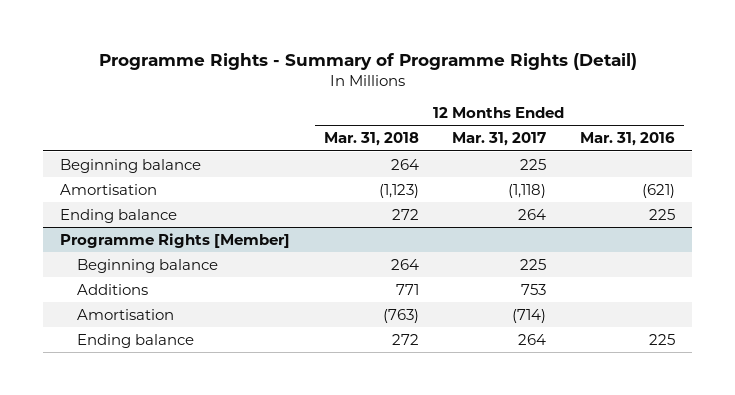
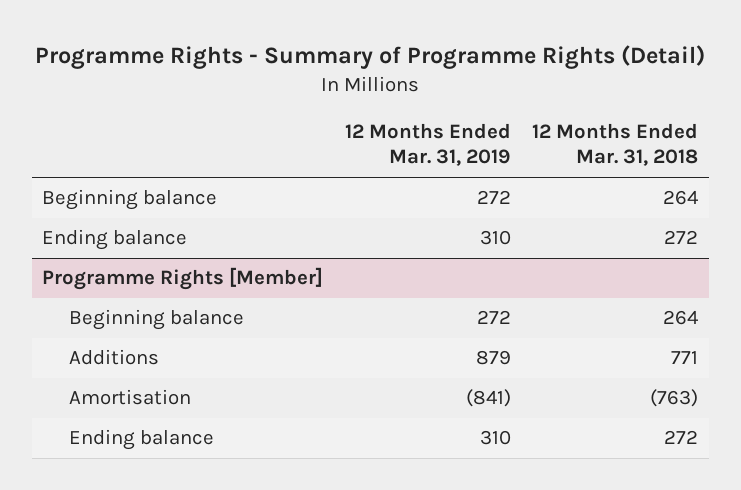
- | 12 Months Ended Mar. 31, 2018 | 12 Months Ended Mar. 31, 2017 | 12 Months Ended Mar. 31, 2016
+ | 12 Months Ended Mar. 31, 2019 | 12 Months Ended Mar. 31, 2018
- Amortisation | (1,123) | (1,118) | (621)

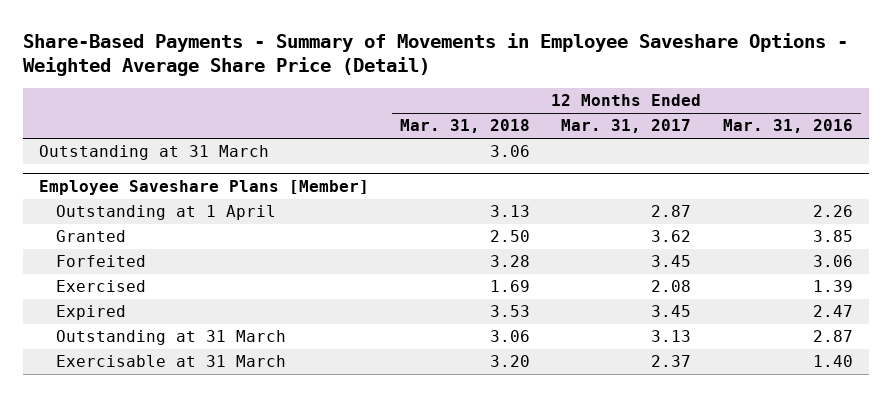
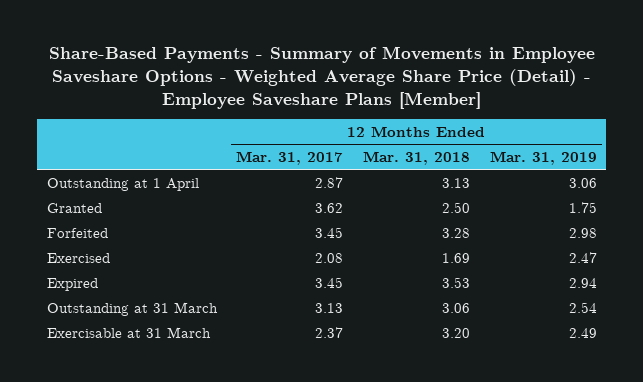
- Share-Based Payments - Summary of Movements in Employee Saveshare Options - Weighted Average Share Price (Detail)
+ Share-Based Payments - Summary of Movements in Employee Saveshare Options - Weighted Average Share Price (Detail) - Employee Saveshare Plans [Member]
- | 12 Months Ended Mar. 31, 2018 | 12 Months Ended Mar. 31, 2017 | 12 Months Ended Mar. 31, 2016
+ | 12 Months Ended Mar. 31, 2017 | 12 Months Ended Mar. 31, 2018 | 12 Months Ended Mar. 31, 2019
- Outstanding at 31 March | 3.06 | |
- Employee Saveshare Plans [Member]

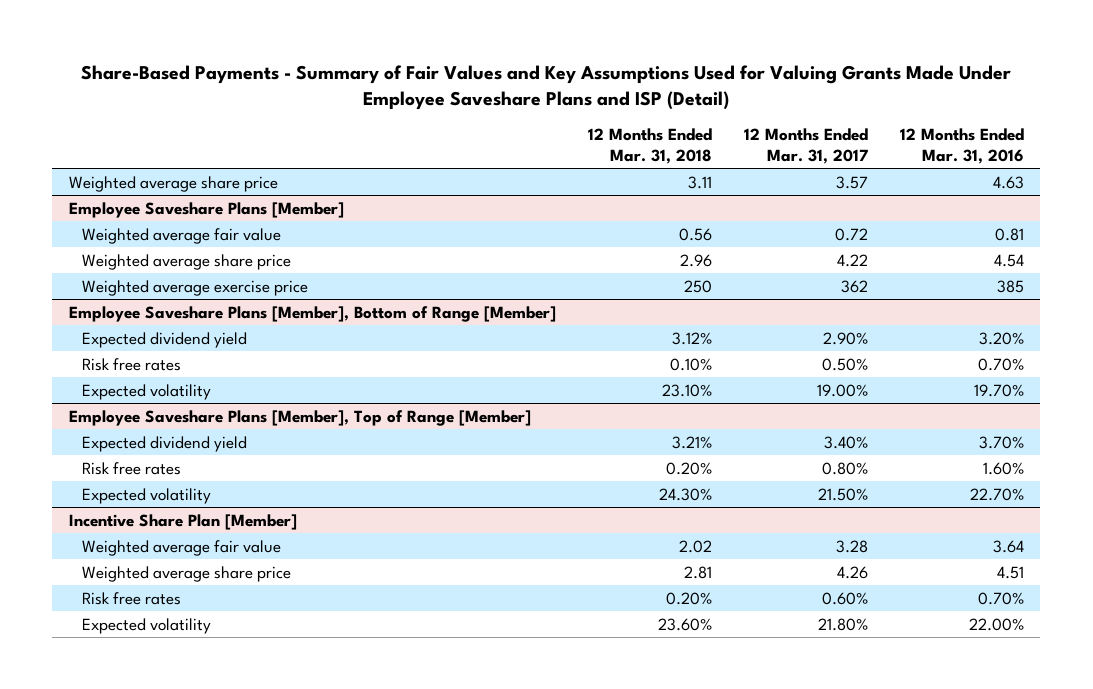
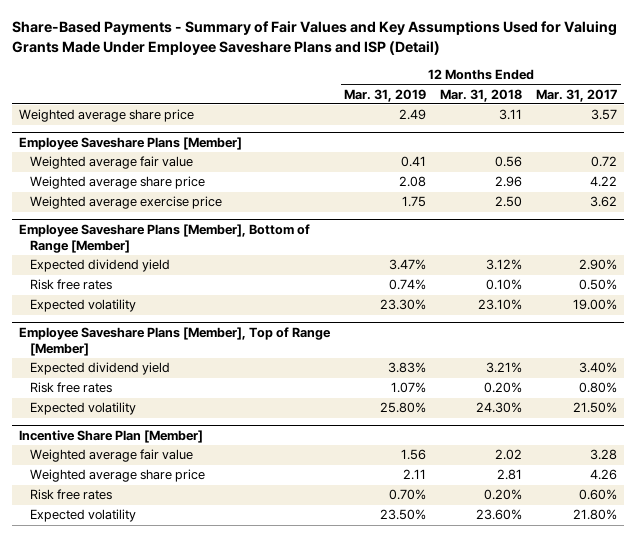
- | 12 Months Ended Mar. 31, 2018 | 12 Months Ended Mar. 31, 2017 | 12 Months Ended Mar. 31, 2016
+ | 12 Months Ended Mar. 31, 2019 | 12 Months Ended Mar. 31, 2018 | 12 Months Ended Mar. 31, 2017
@ Employee Saveshare Plans [Member]
- Weighted average exercise price | 250 | 362 | 385
+ Weighted average exercise price | 1.75 | 2.50 | 3.62

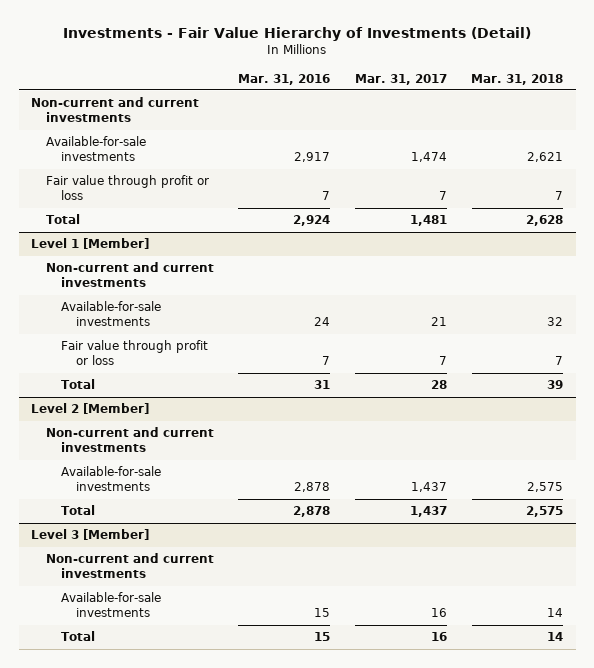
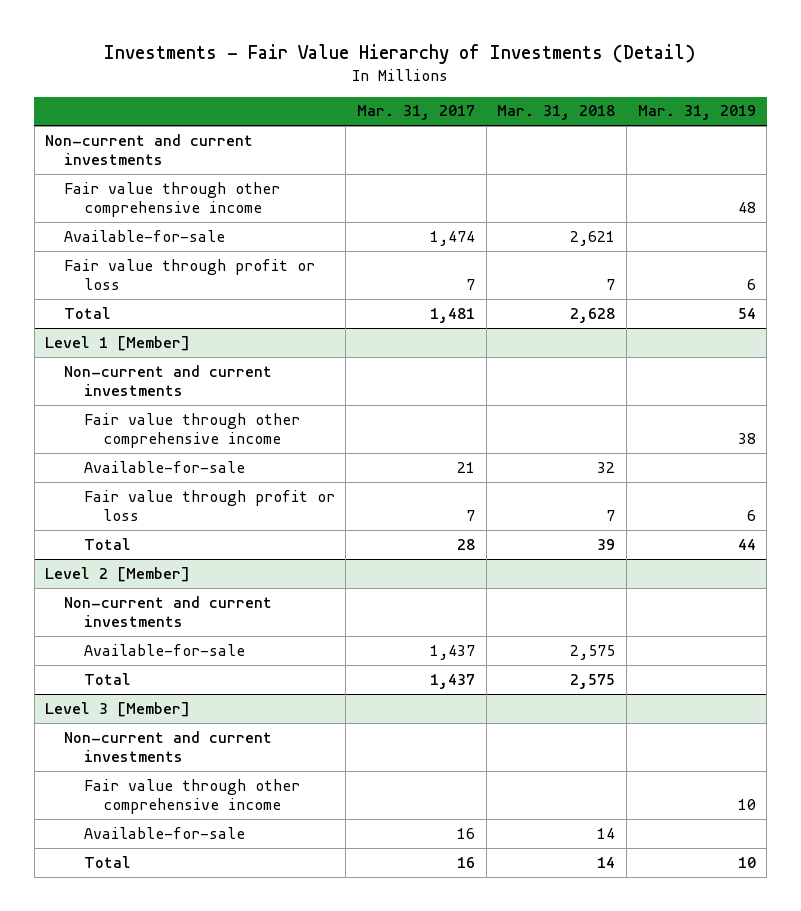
- | Mar. 31, 2016 | Mar. 31, 2017 | Mar. 31, 2018
+ | Mar. 31, 2017 | Mar. 31, 2018 | Mar. 31, 2019
- Available-for-sale investments | 2,917 | 1,474 | 2,621
+ Fair value through other comprehensive income | | | 48
+ Available-for-sale | 1,474 | 2,621 |
@ Level 1 [Member]
- Available-for-sale investments | 24 | 21 | 32
+ Fair value through other comprehensive income | | | 38
+ Available-for-sale | 21 | 32 |
@ Level 2 [Member]
- Available-for-sale investments | 2,878 | 1,437 | 2,575
+ Available-for-sale | 1,437 | 2,575 |
@ Level 3 [Member]
- Available-for-sale investments | 15 | 16 | 14
+ Fair value through other comprehensive income | | | 10
+ Available-for-sale | 16 | 14 |

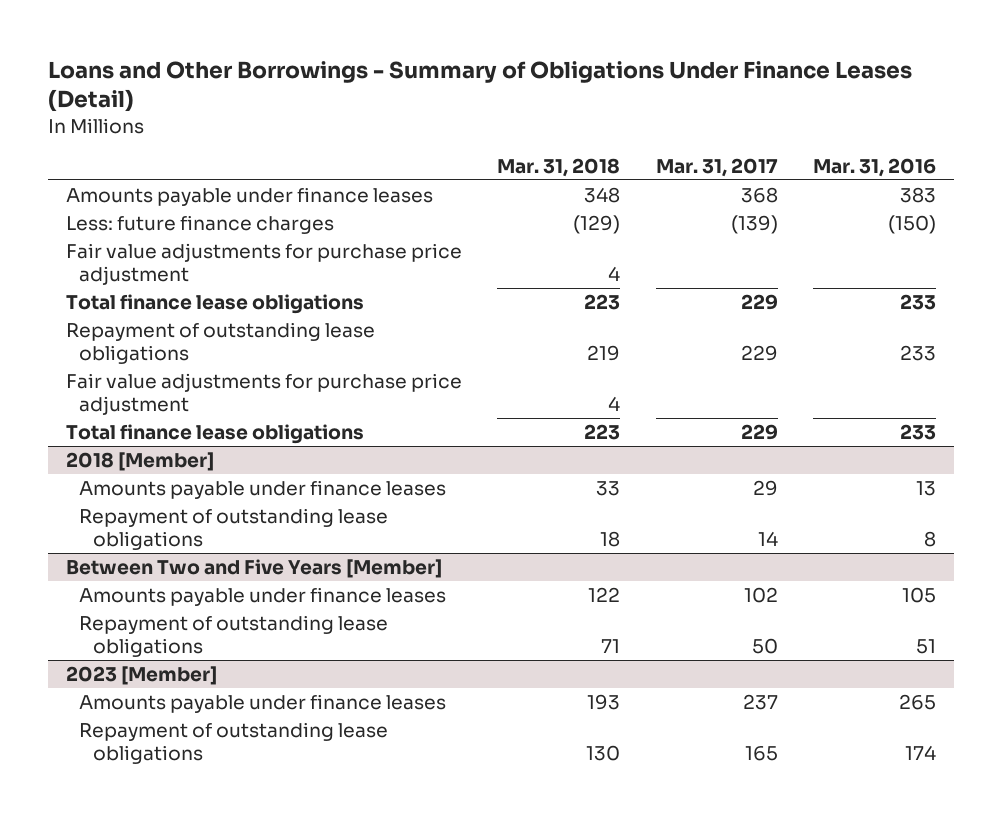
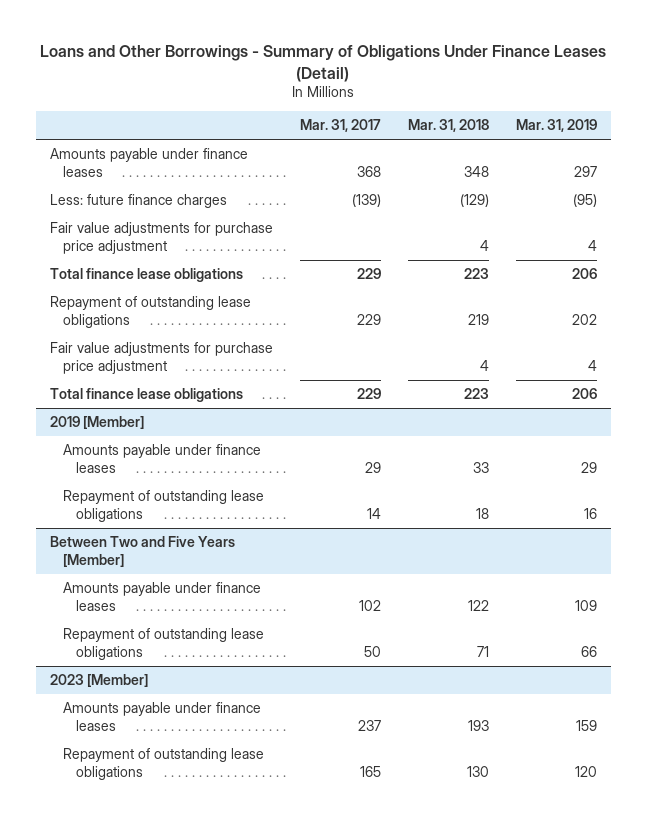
- | Mar. 31, 2018 | Mar. 31, 2017 | Mar. 31, 2016
+ | Mar. 31, 2017 | Mar. 31, 2018 | Mar. 31, 2019
- 2018 [Member]
+ 2019 [Member]

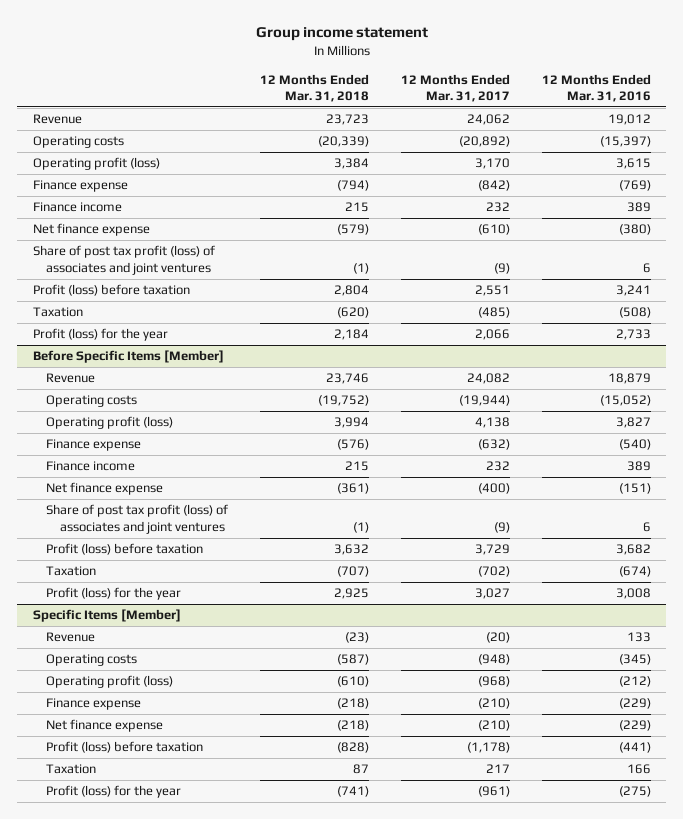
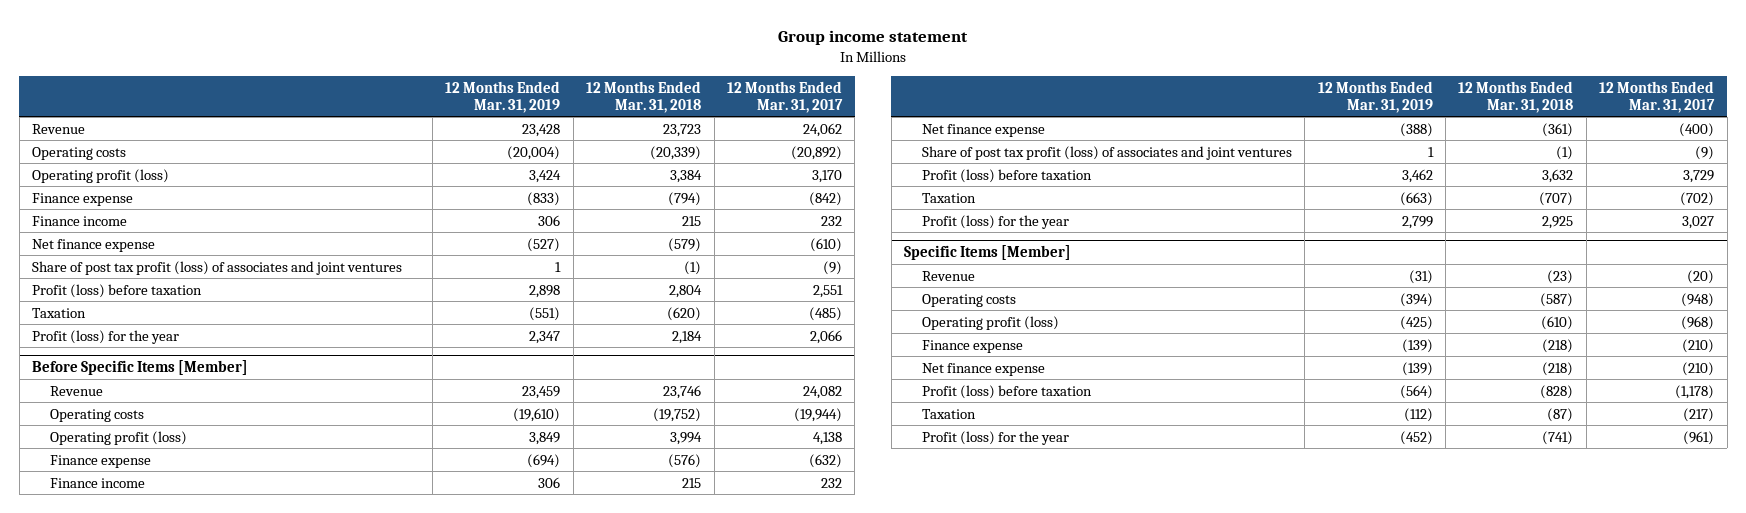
- | 12 Months Ended Mar. 31, 2018 | 12 Months Ended Mar. 31, 2017 | 12 Months Ended Mar. 31, 2016
+ | 12 Months Ended Mar. 31, 2019 | 12 Months Ended Mar. 31, 2018 | 12 Months Ended Mar. 31, 2017
@ Specific Items [Member]
- Taxation | 87 | 217 | 166
+ Taxation | (112) | (87) | (217)

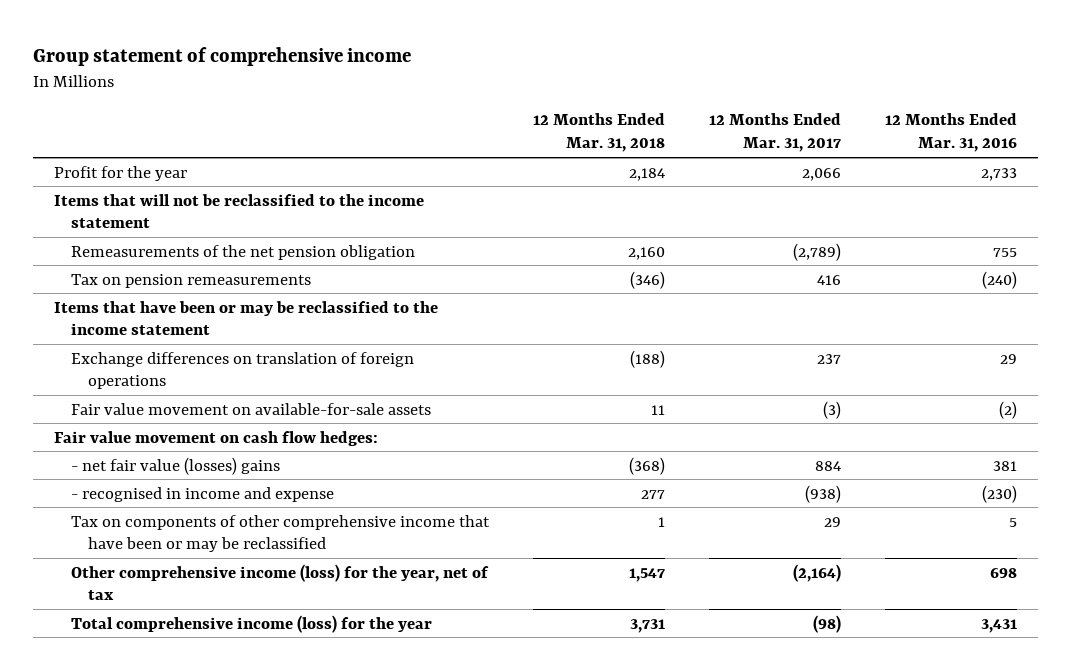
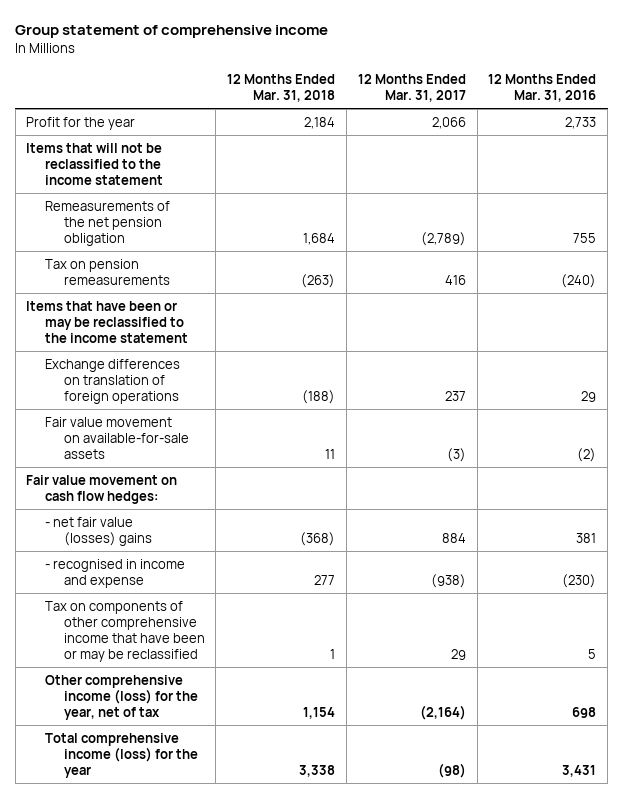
- Remeasurements of the net pension obligation | 2,160 | (2,789) | 755
- Tax on pension remeasurements | (346) | 416 | (240)
+ Remeasurements of the net pension obligation | 1,684 | (2,789) | 755
+ Tax on pension remeasurements | (263) | 416 | (240)
- Other comprehensive income (loss) for the year, net of tax | 1,547 | (2,164) | 698
- Total comprehensive income (loss) for the year | 3,731 | (98) | 3,431
+ Other comprehensive income (loss) for the year, net of tax | 1,154 | (2,164) | 698
+ Total comprehensive income (loss) for the year | 3,338 | (98) | 3,431

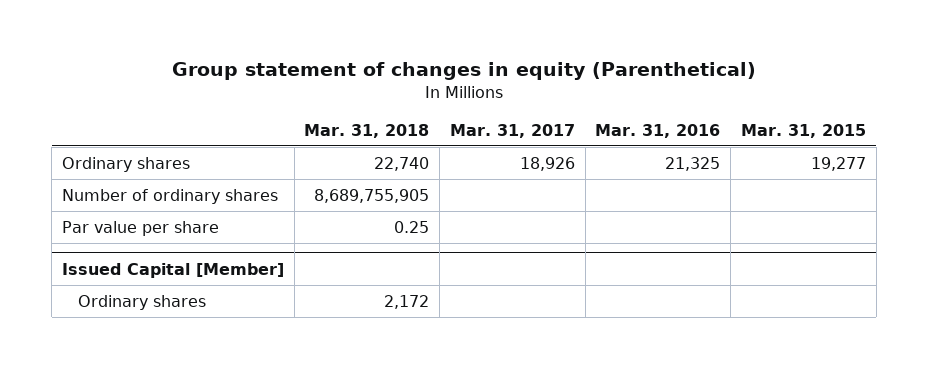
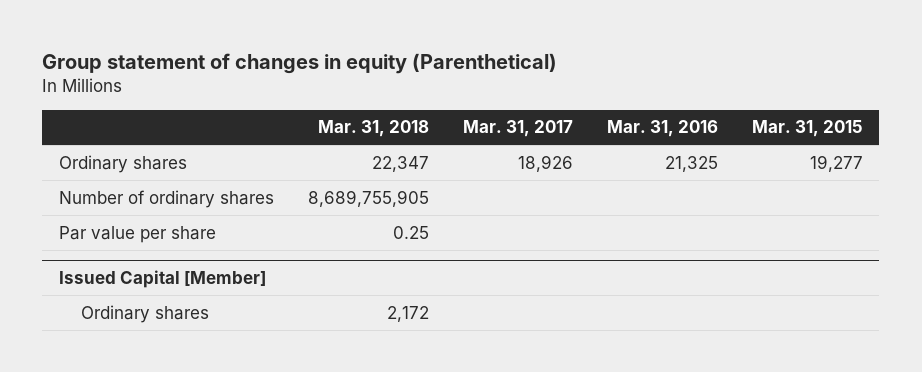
- Ordinary shares | 22,740 | 18,926 | 21,325 | 19,277
+ Ordinary shares | 22,347 | 18,926 | 21,325 | 19,277

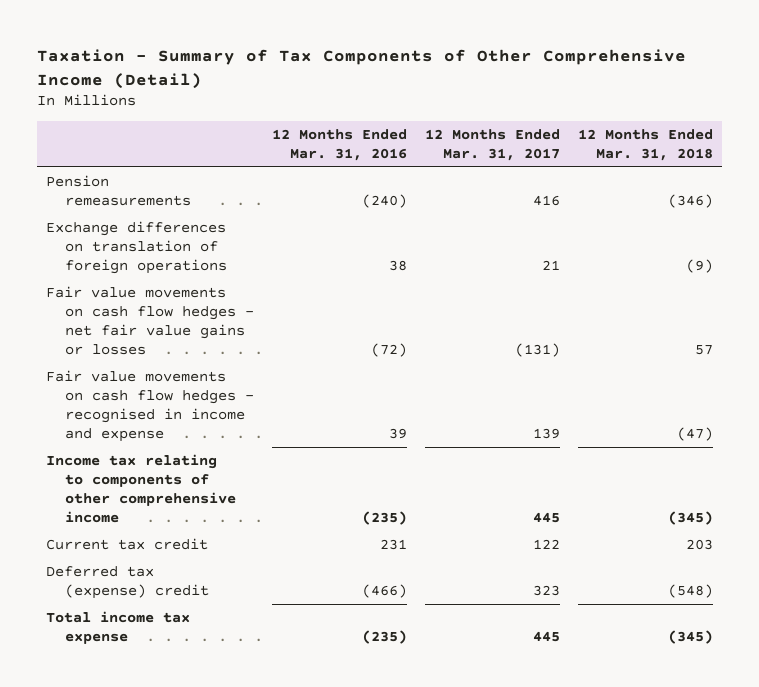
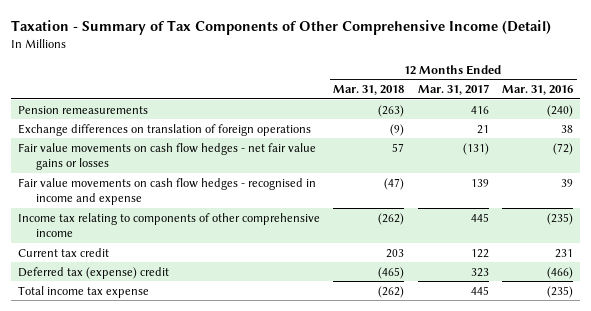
- | 12 Months Ended Mar. 31, 2016 | 12 Months Ended Mar. 31, 2017 | 12 Months Ended Mar. 31, 2018
+ | 12 Months Ended Mar. 31, 2018 | 12 Months Ended Mar. 31, 2017 | 12 Months Ended Mar. 31, 2016
- Pension remeasurements | (240) | 416 | (346)
+ Pension remeasurements | (263) | 416 | (240)
- Income tax relating to components of other comprehensive income | (235) | 445 | (345)
+ Income tax relating to components of other comprehensive income | (262) | 445 | (235)
- Deferred tax (expense) credit | (466) | 323 | (548)
- Total income tax expense | (235) | 445 | (345)
+ Deferred tax (expense) credit | (465) | 323 | (466)
+ Total income tax expense | (262) | 445 | (235)

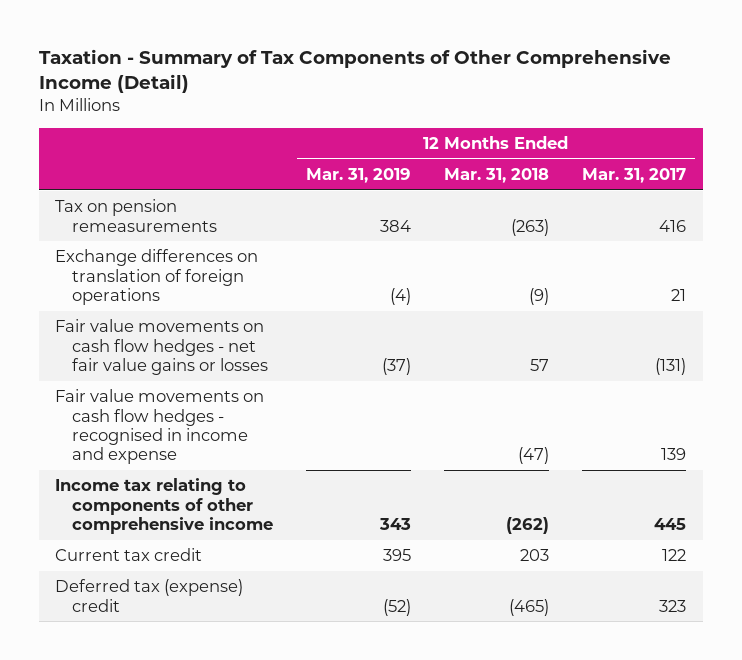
- | 12 Months Ended Mar. 31, 2018 | 12 Months Ended Mar. 31, 2017 | 12 Months Ended Mar. 31, 2016
+ | 12 Months Ended Mar. 31, 2019 | 12 Months Ended Mar. 31, 2018 | 12 Months Ended Mar. 31, 2017
- Pension remeasurements | (263) | 416 | (240)
+ Tax on pension remeasurements | 384 | (263) | 416
- Total income tax expense | (262) | 445 | (235)

